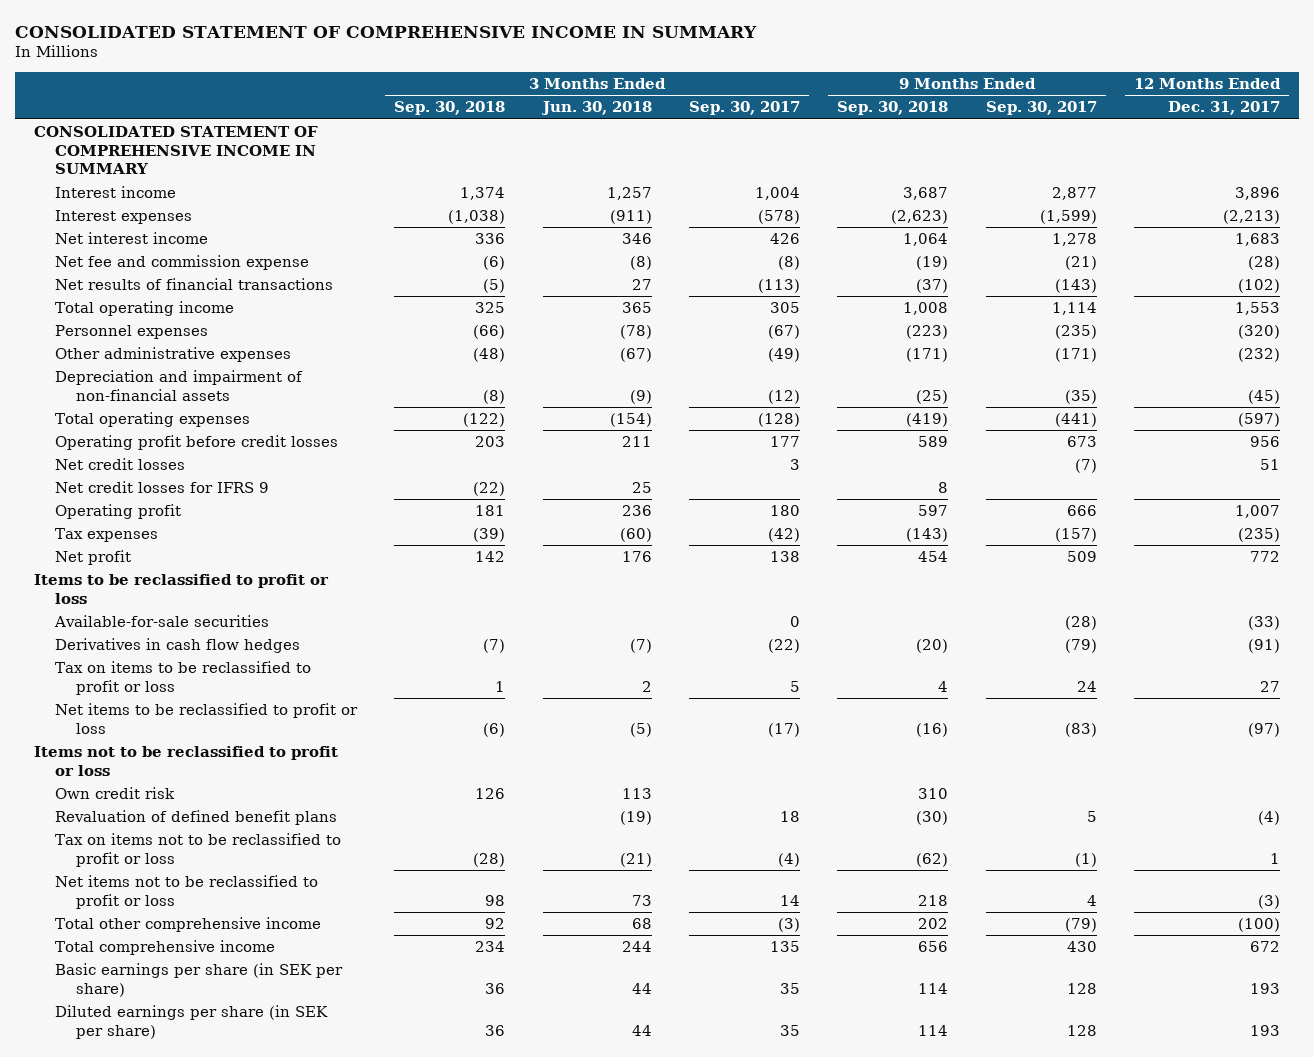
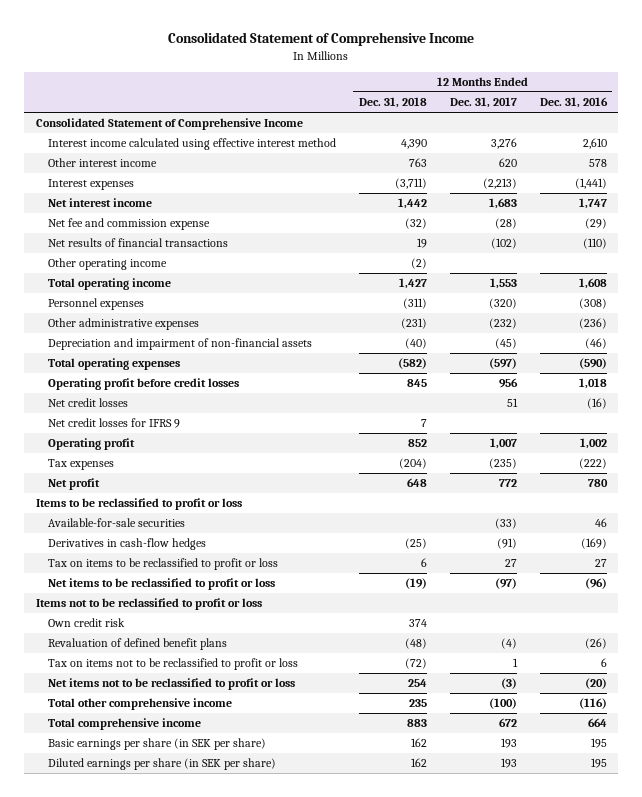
- CONSOLIDATED STATEMENT OF COMPREHENSIVE INCOME IN SUMMARY
+ Consolidated Statement of Comprehensive Income
- | 3 Months Ended Sep. 30, 2018 | 3 Months Ended Jun. 30, 2018 | 3 Months Ended Sep. 30, 2017 | 9 Months Ended Sep. 30, 2018 | 9 Months Ended Sep. 30, 2017 | 12 Months Ended Dec. 31, 2017
+ | 12 Months Ended Dec. 31, 2018 | 12 Months Ended Dec. 31, 2017 | 12 Months Ended Dec. 31, 2016
- CONSOLIDATED STATEMENT OF COMPREHENSIVE INCOME IN SUMMARY
- Interest income | 1,374 | 1,257 | 1,004 | 3,687 | 2,877 | 3,896
+ Consolidated Statement of Comprehensive Income
+ Interest income calculated using effective interest method | 4,390 | 3,276 | 2,610
+ Other interest income | 763 | 620 | 578
+ Other operating income | (2) | |
- Derivatives in cash flow hedges | (7) | (7) | (22) | (20) | (79) | (91)
+ Derivatives in cash-flow hedges | (25) | (91) | (169)

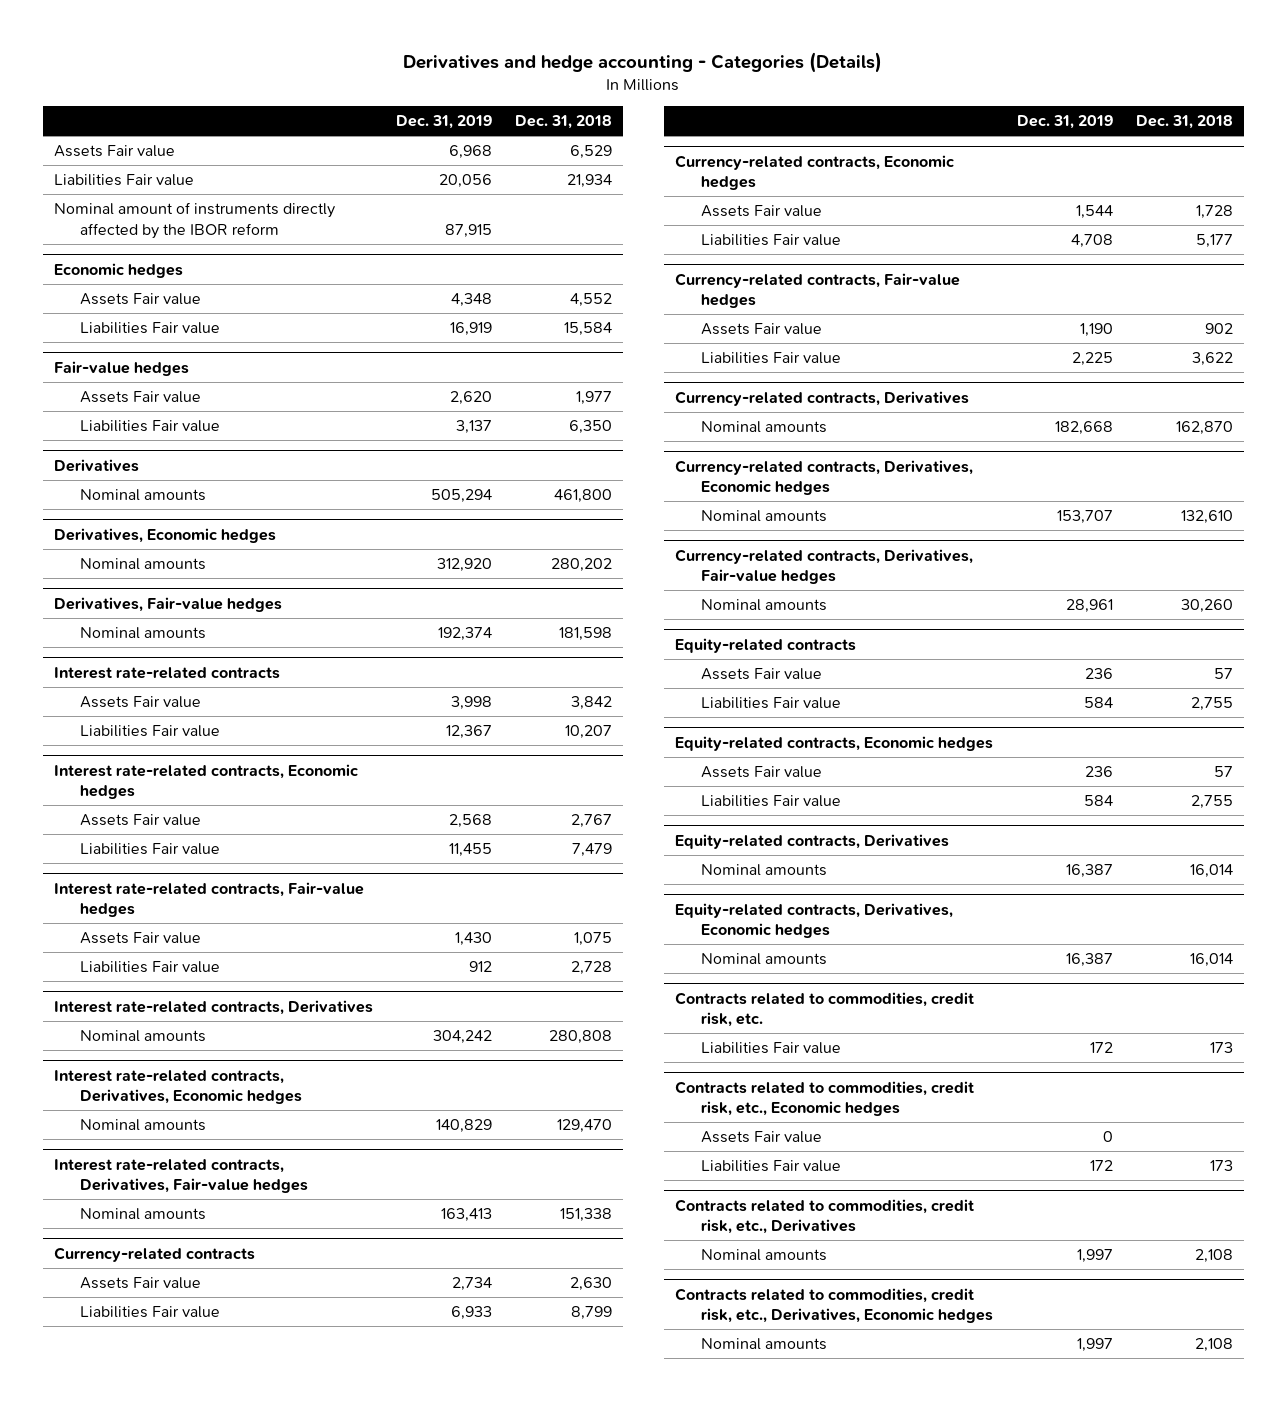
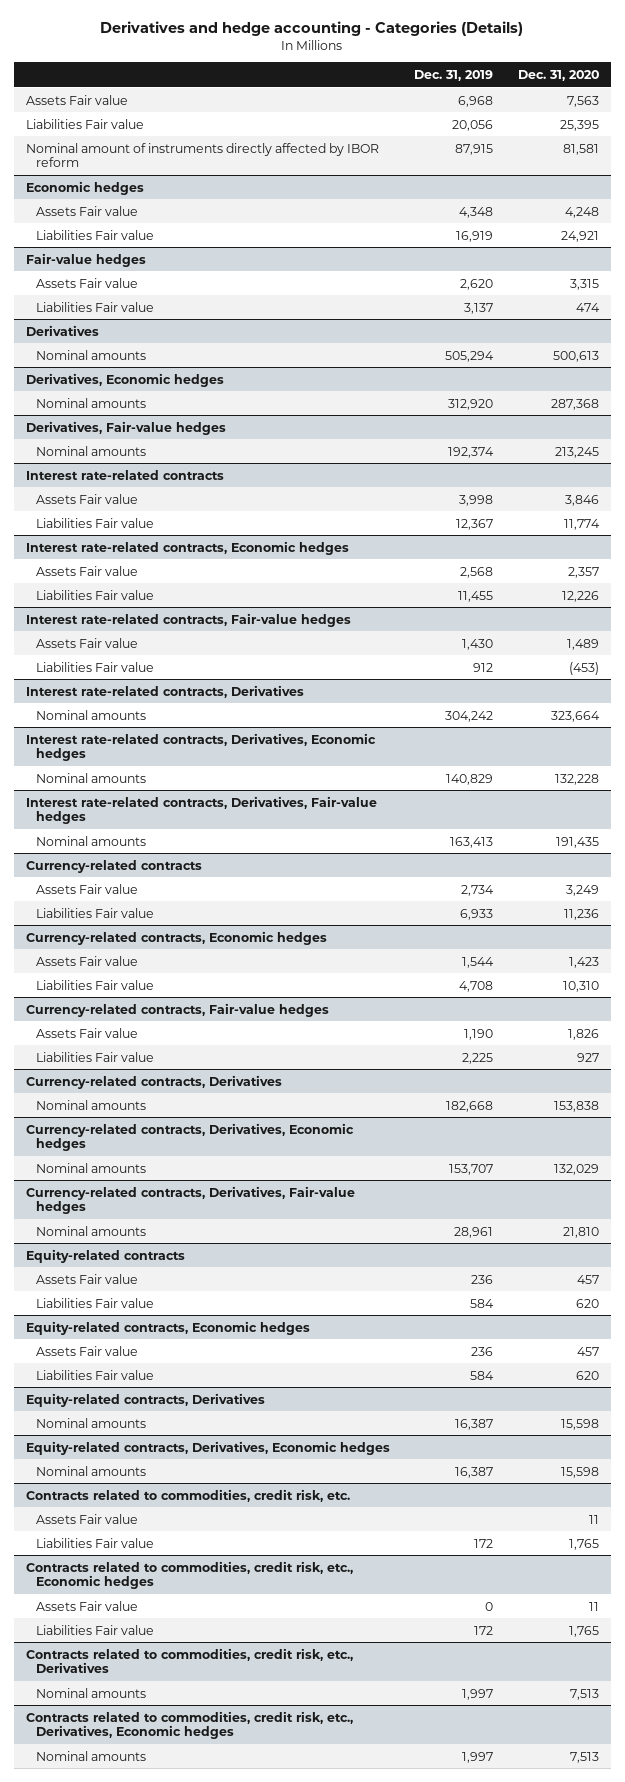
- | Dec. 31, 2019 | Dec. 31, 2018
+ | Dec. 31, 2019 | Dec. 31, 2020
- Nominal amount of instruments directly affected by the IBOR reform | 87,915 |
+ Nominal amount of instruments directly affected by IBOR reform | 87,915 | 81,581
@ Contracts related to commodities, credit risk, etc.
+ Assets Fair value | | 11

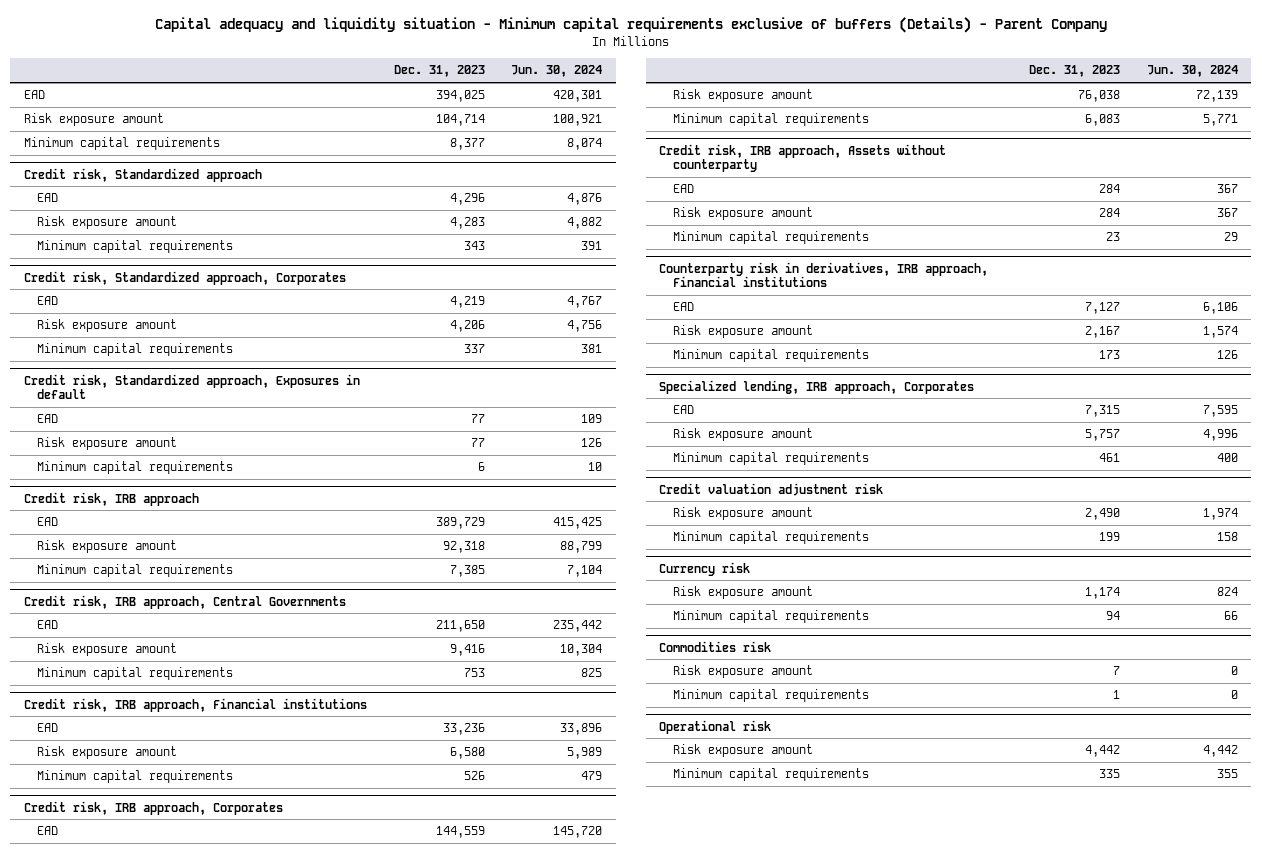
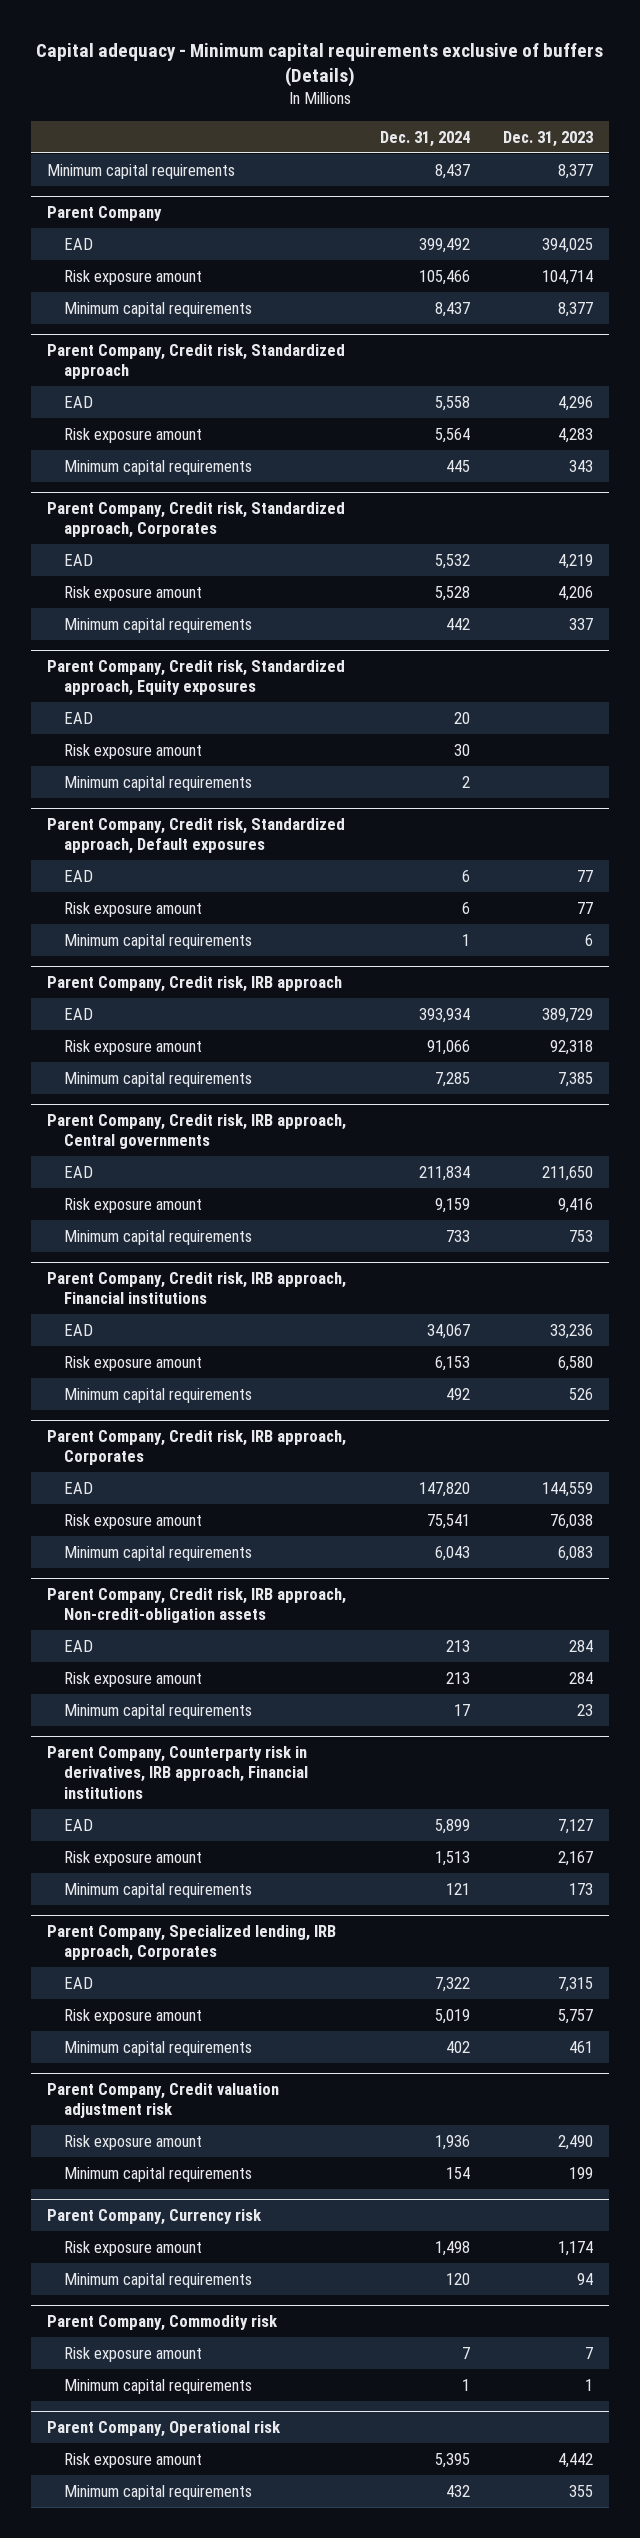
- Capital adequacy and liquidity situation - Minimum capital requirements exclusive of buffers (Details) - Parent Company
+ Capital adequacy - Minimum capital requirements exclusive of buffers (Details)
- | Dec. 31, 2023 | Jun. 30, 2024
+ | Dec. 31, 2024 | Dec. 31, 2023
+ Minimum capital requirements | 8,437 | 8,377
+ Parent Company
- Credit risk, Standardized approach
+ Parent Company, Credit risk, Standardized approach
- Credit risk, Standardized approach, Corporates
+ Parent Company, Credit risk, Standardized approach, Corporates
- Credit risk, Standardized approach, Exposures in default
+ Parent Company, Credit risk, Standardized approach, Equity exposures
+ EAD | 20 |
+ Risk exposure amount | 30 |
+ Minimum capital requirements | 2 |
+ Parent Company, Credit risk, Standardized approach, Default exposures
- Credit risk, IRB approach
+ Parent Company, Credit risk, IRB approach
- Credit risk, IRB approach, Central Governments
+ Parent Company, Credit risk, IRB approach, Central governments
- Credit risk, IRB approach, Financial institutions
+ Parent Company, Credit risk, IRB approach, Financial institutions
- Credit risk, IRB approach, Corporates
+ Parent Company, Credit risk, IRB approach, Corporates
- Credit risk, IRB approach, Assets without counterparty
+ Parent Company, Credit risk, IRB approach, Non-credit-obligation assets
- Counterparty risk in derivatives, IRB approach, Financial institutions
+ Parent Company, Counterparty risk in derivatives, IRB approach, Financial institutions
- Specialized lending, IRB approach, Corporates
+ Parent Company, Specialized lending, IRB approach, Corporates
- Credit valuation adjustment risk
+ Parent Company, Credit valuation adjustment risk
- Currency risk
+ Parent Company, Currency risk
- Commodities risk
+ Parent Company, Commodity risk
- Operational risk
+ Parent Company, Operational risk
- Minimum capital requirements | 335 | 355
+ Minimum capital requirements | 432 | 355

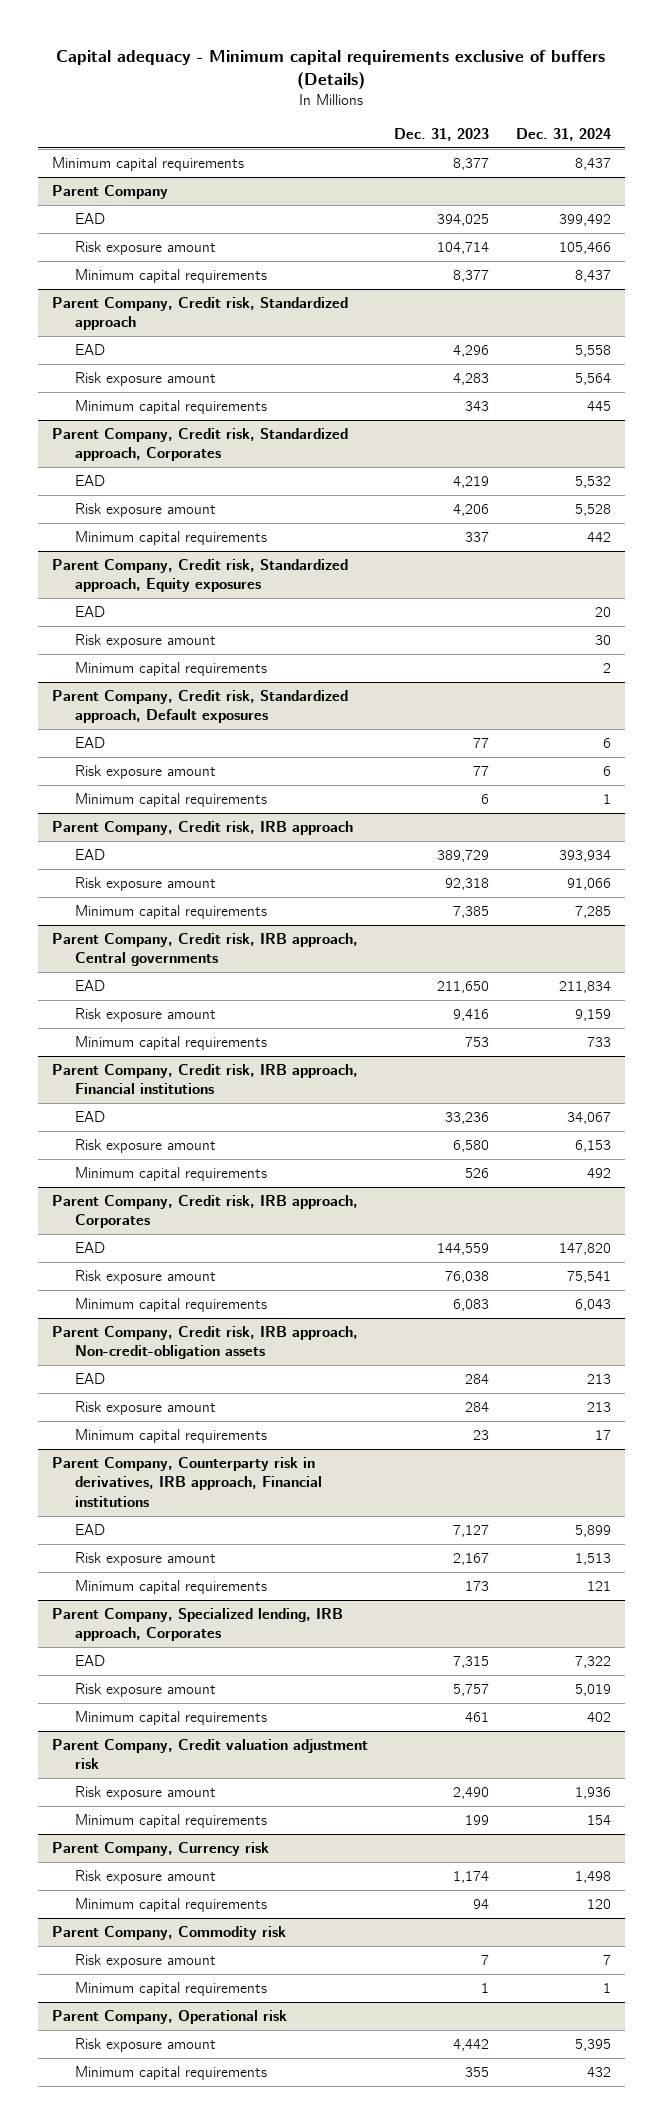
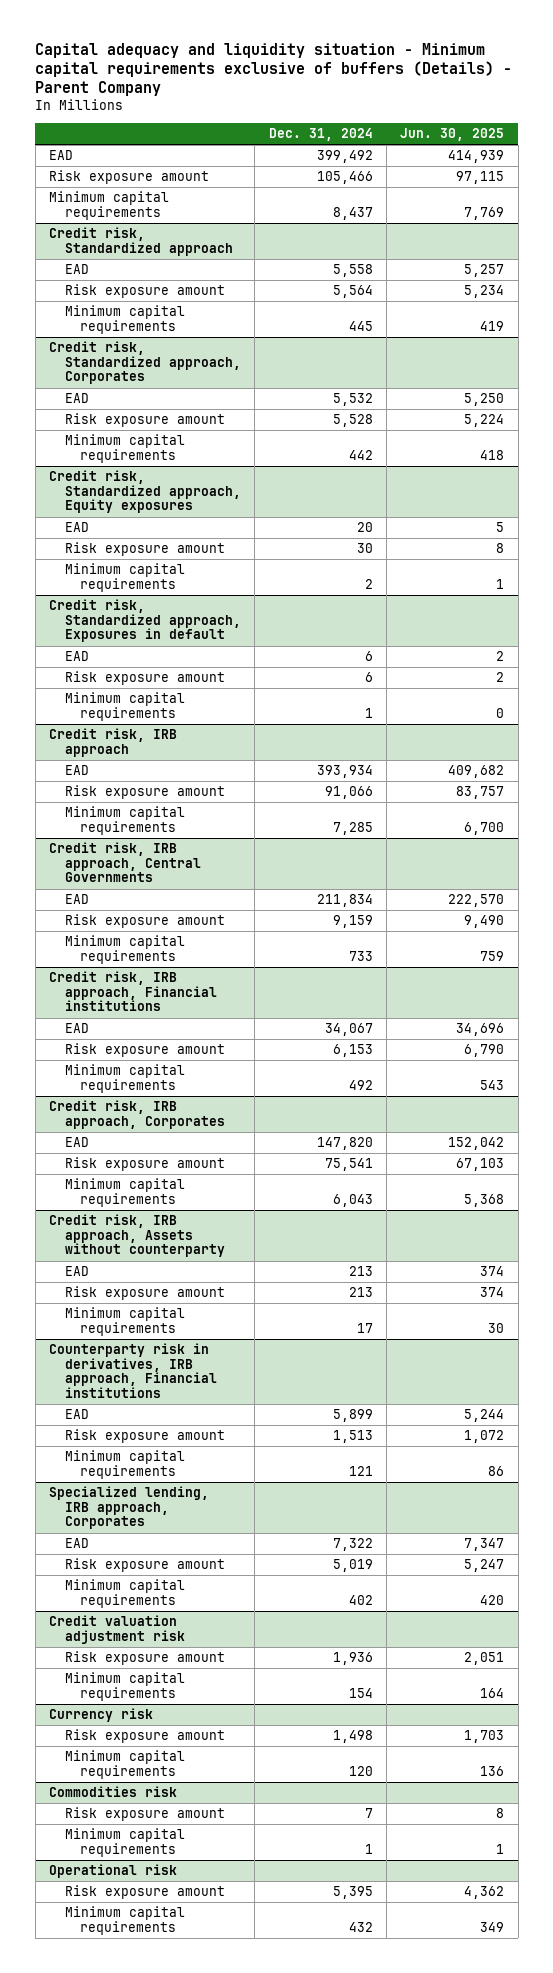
- Capital adequacy - Minimum capital requirements exclusive of buffers (Details)
+ Capital adequacy and liquidity situation - Minimum capital requirements exclusive of buffers (Details) - Parent Company
- | Dec. 31, 2023 | Dec. 31, 2024
+ | Dec. 31, 2024 | Jun. 30, 2025
- Minimum capital requirements | 8,377 | 8,437
- Parent Company
- Parent Company, Credit risk, Standardized approach
+ Credit risk, Standardized approach
- Parent Company, Credit risk, Standardized approach, Corporates
+ Credit risk, Standardized approach, Corporates
- Parent Company, Credit risk, Standardized approach, Equity exposures
+ Credit risk, Standardized approach, Equity exposures
- Parent Company, Credit risk, Standardized approach, Default exposures
+ Credit risk, Standardized approach, Exposures in default
- Parent Company, Credit risk, IRB approach
+ Credit risk, IRB approach
- Parent Company, Credit risk, IRB approach, Central governments
+ Credit risk, IRB approach, Central Governments
- Parent Company, Credit risk, IRB approach, Financial institutions
+ Credit risk, IRB approach, Financial institutions
- Parent Company, Credit risk, IRB approach, Corporates
+ Credit risk, IRB approach, Corporates
- Parent Company, Credit risk, IRB approach, Non-credit-obligation assets
+ Credit risk, IRB approach, Assets without counterparty
- Parent Company, Counterparty risk in derivatives, IRB approach, Financial institutions
+ Counterparty risk in derivatives, IRB approach, Financial institutions
- Parent Company, Specialized lending, IRB approach, Corporates
+ Specialized lending, IRB approach, Corporates
- Parent Company, Credit valuation adjustment risk
+ Credit valuation adjustment risk
- Parent Company, Currency risk
+ Currency risk
- Parent Company, Commodity risk
+ Commodities risk
- Parent Company, Operational risk
+ Operational risk

